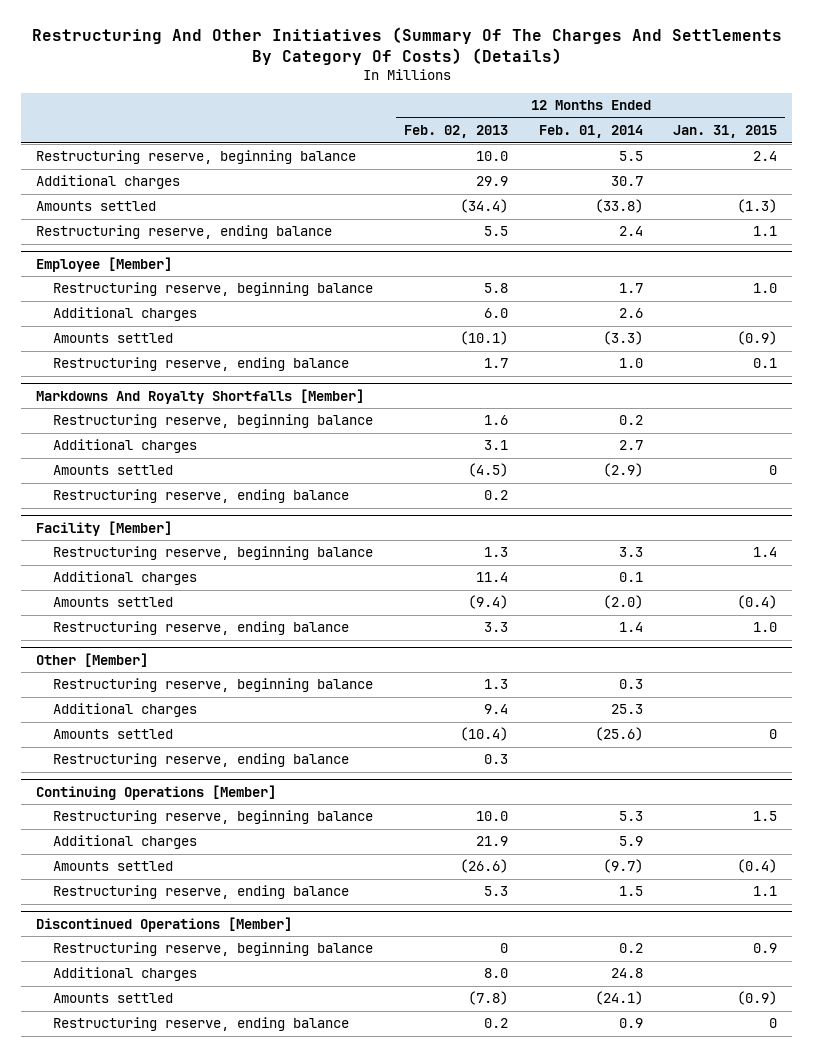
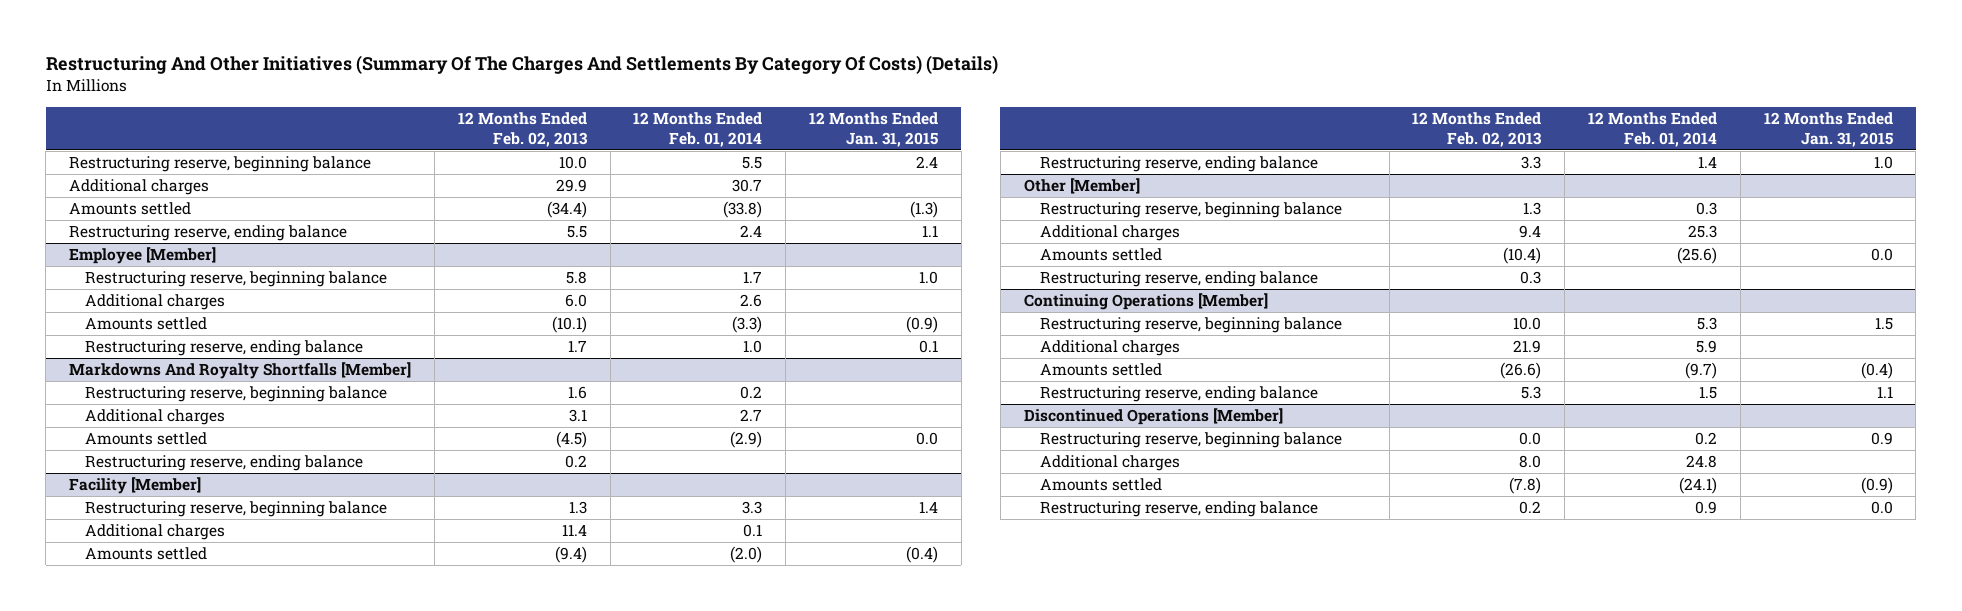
@ Markdowns And Royalty Shortfalls [Member]
- Amounts settled | (4.5) | (2.9) | 0
+ Amounts settled | (4.5) | (2.9) | 0.0
@ Other [Member]
- Amounts settled | (10.4) | (25.6) | 0
+ Amounts settled | (10.4) | (25.6) | 0.0
@ Discontinued Operations [Member]
- Restructuring reserve, beginning balance | 0 | 0.2 | 0.9
+ Restructuring reserve, beginning balance | 0.0 | 0.2 | 0.9
- Restructuring reserve, ending balance | 0.2 | 0.9 | 0
+ Restructuring reserve, ending balance | 0.2 | 0.9 | 0.0

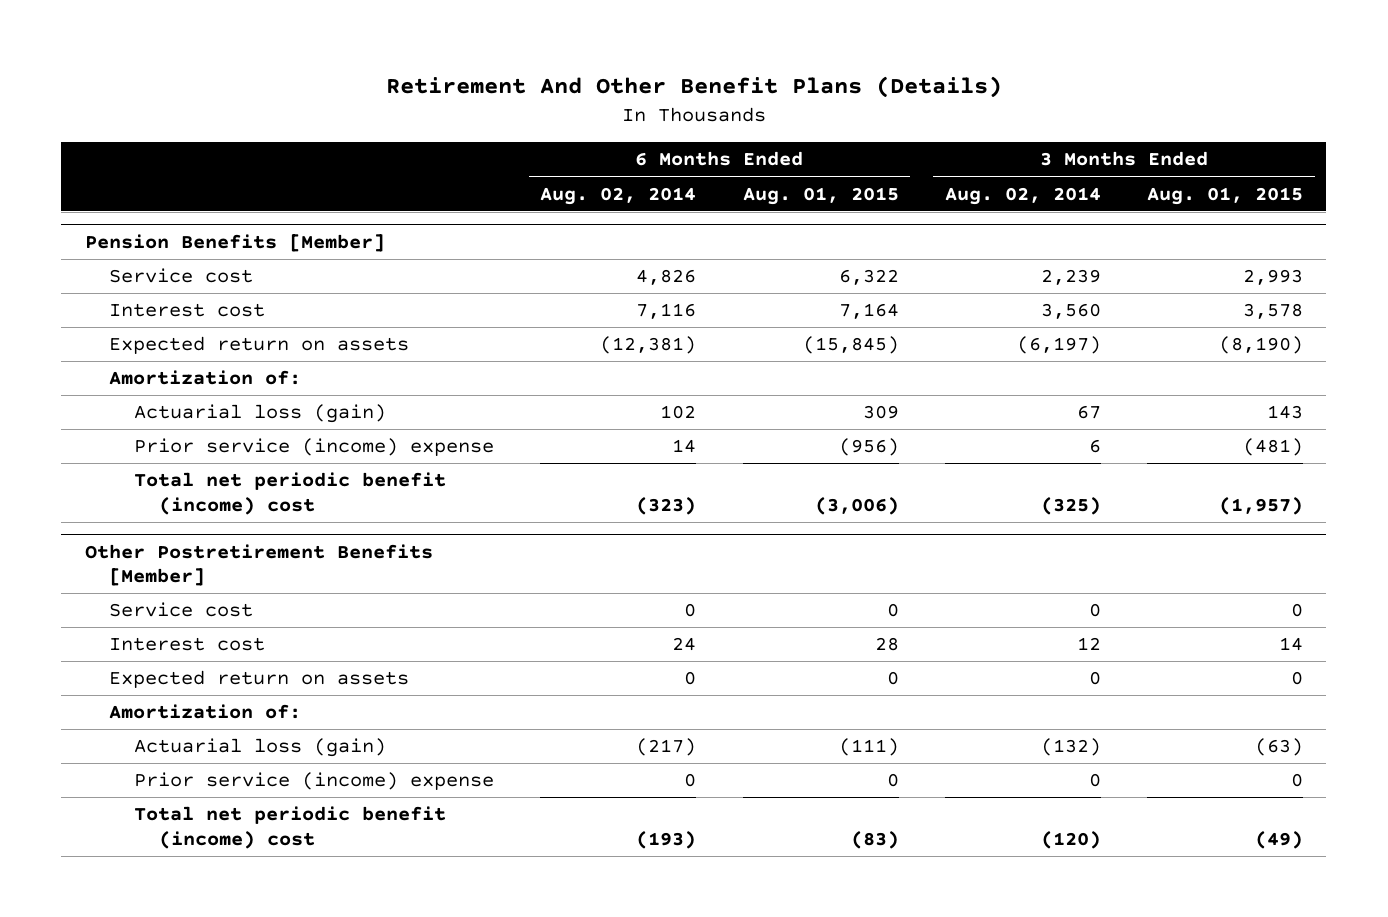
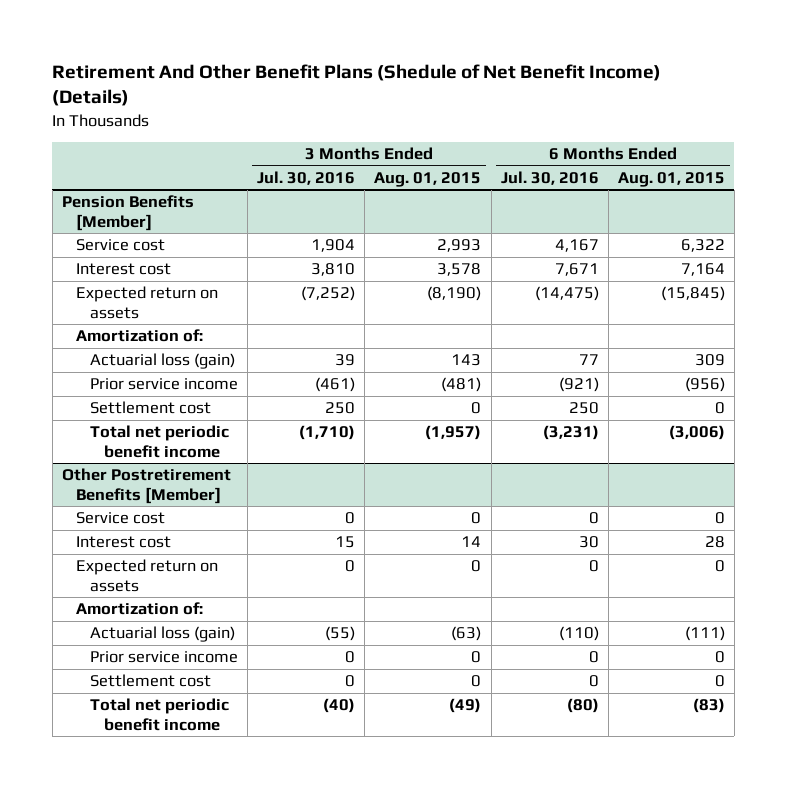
- Retirement And Other Benefit Plans (Details)
+ Retirement And Other Benefit Plans (Shedule of Net Benefit Income) (Details)
- | 6 Months Ended Aug. 02, 2014 | 6 Months Ended Aug. 01, 2015 | 3 Months Ended Aug. 02, 2014 | 3 Months Ended Aug. 01, 2015
+ | 3 Months Ended Jul. 30, 2016 | 3 Months Ended Aug. 01, 2015 | 6 Months Ended Jul. 30, 2016 | 6 Months Ended Aug. 01, 2015
@ Pension Benefits [Member]
- Prior service (income) expense | 14 | (956) | 6 | (481)
- Total net periodic benefit (income) cost | (323) | (3,006) | (325) | (1,957)
+ Prior service income | (461) | (481) | (921) | (956)
+ Settlement cost | 250 | 0 | 250 | 0
+ Total net periodic benefit income | (1,710) | (1,957) | (3,231) | (3,006)
@ Other Postretirement Benefits [Member]
- Prior service (income) expense | 0 | 0 | 0 | 0
- Total net periodic benefit (income) cost | (193) | (83) | (120) | (49)
+ Prior service income | 0 | 0 | 0 | 0
+ Settlement cost | 0 | 0 | 0 | 0
+ Total net periodic benefit income | (40) | (49) | (80) | (83)

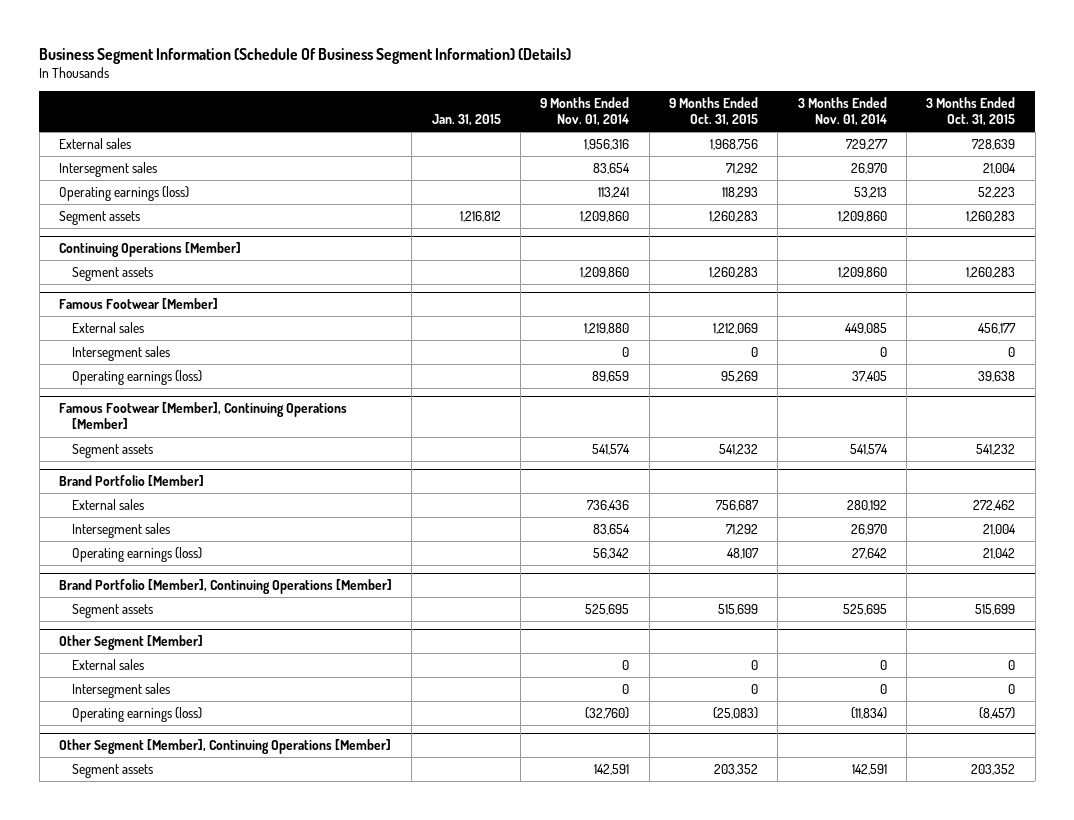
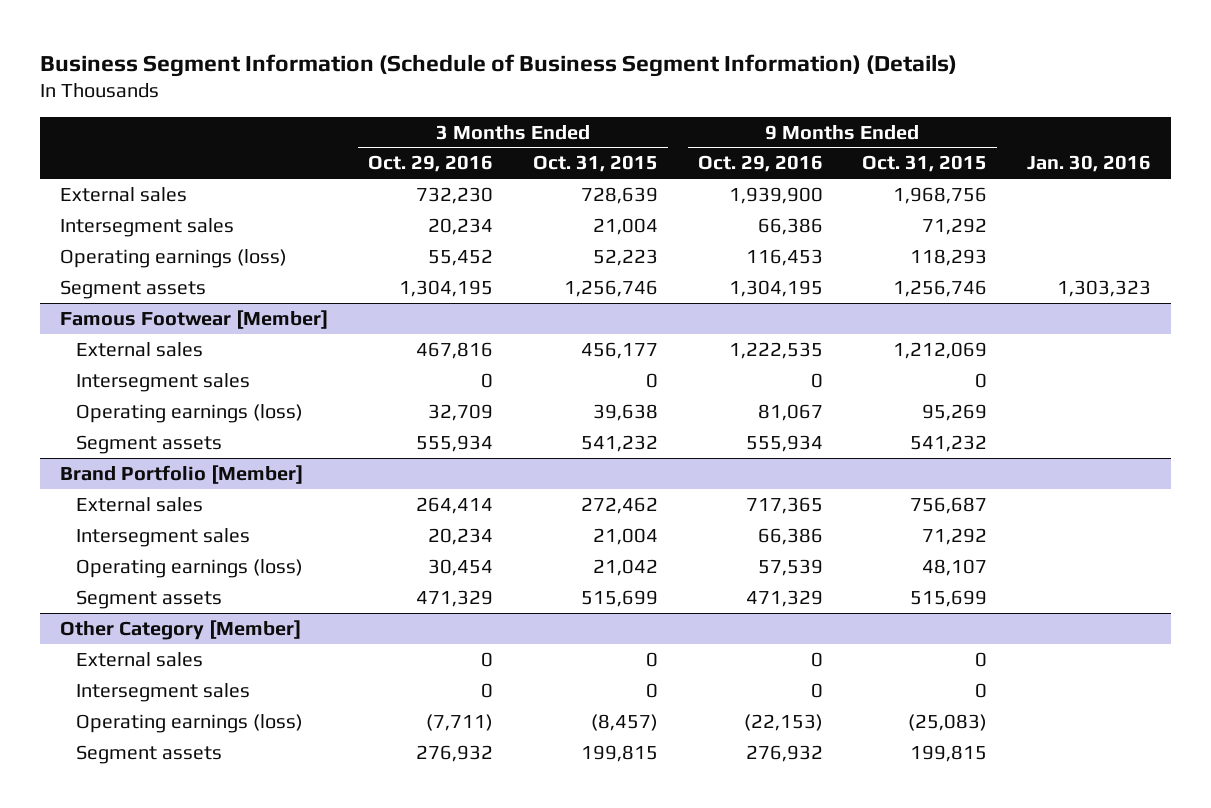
- Business Segment Information (Schedule Of Business Segment Information) (Details)
+ Business Segment Information (Schedule of Business Segment Information) (Details)
- | Jan. 31, 2015 | 9 Months Ended Nov. 01, 2014 | 9 Months Ended Oct. 31, 2015 | 3 Months Ended Nov. 01, 2014 | 3 Months Ended Oct. 31, 2015
+ | 3 Months Ended Oct. 29, 2016 | 3 Months Ended Oct. 31, 2015 | 9 Months Ended Oct. 29, 2016 | 9 Months Ended Oct. 31, 2015 | Jan. 30, 2016
- Segment assets | 1,216,812 | 1,209,860 | 1,260,283 | 1,209,860 | 1,260,283
- Continuing Operations [Member]
- Segment assets | | 1,209,860 | 1,260,283 | 1,209,860 | 1,260,283
+ Segment assets | 1,304,195 | 1,256,746 | 1,304,195 | 1,256,746 | 1,303,323
- Famous Footwear [Member], Continuing Operations [Member]
- Brand Portfolio [Member], Continuing Operations [Member]
- Other Segment [Member]
+ Other Category [Member]
- Other Segment [Member], Continuing Operations [Member]
- Segment assets | | 142,591 | 203,352 | 142,591 | 203,352
+ Segment assets | 276,932 | 199,815 | 276,932 | 199,815 |

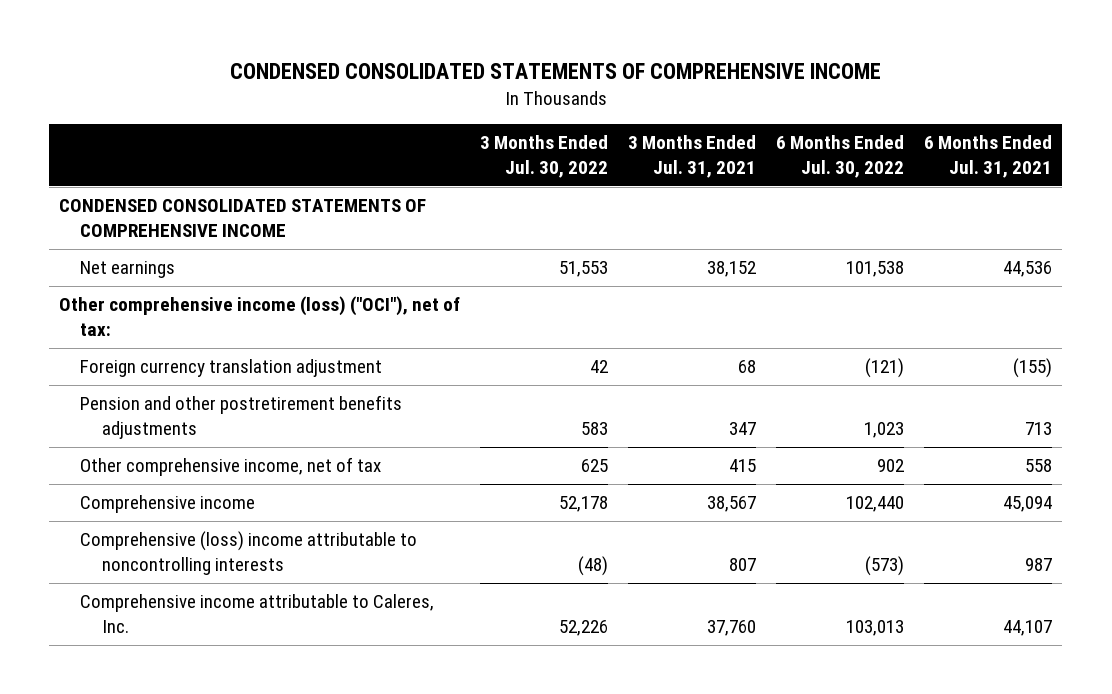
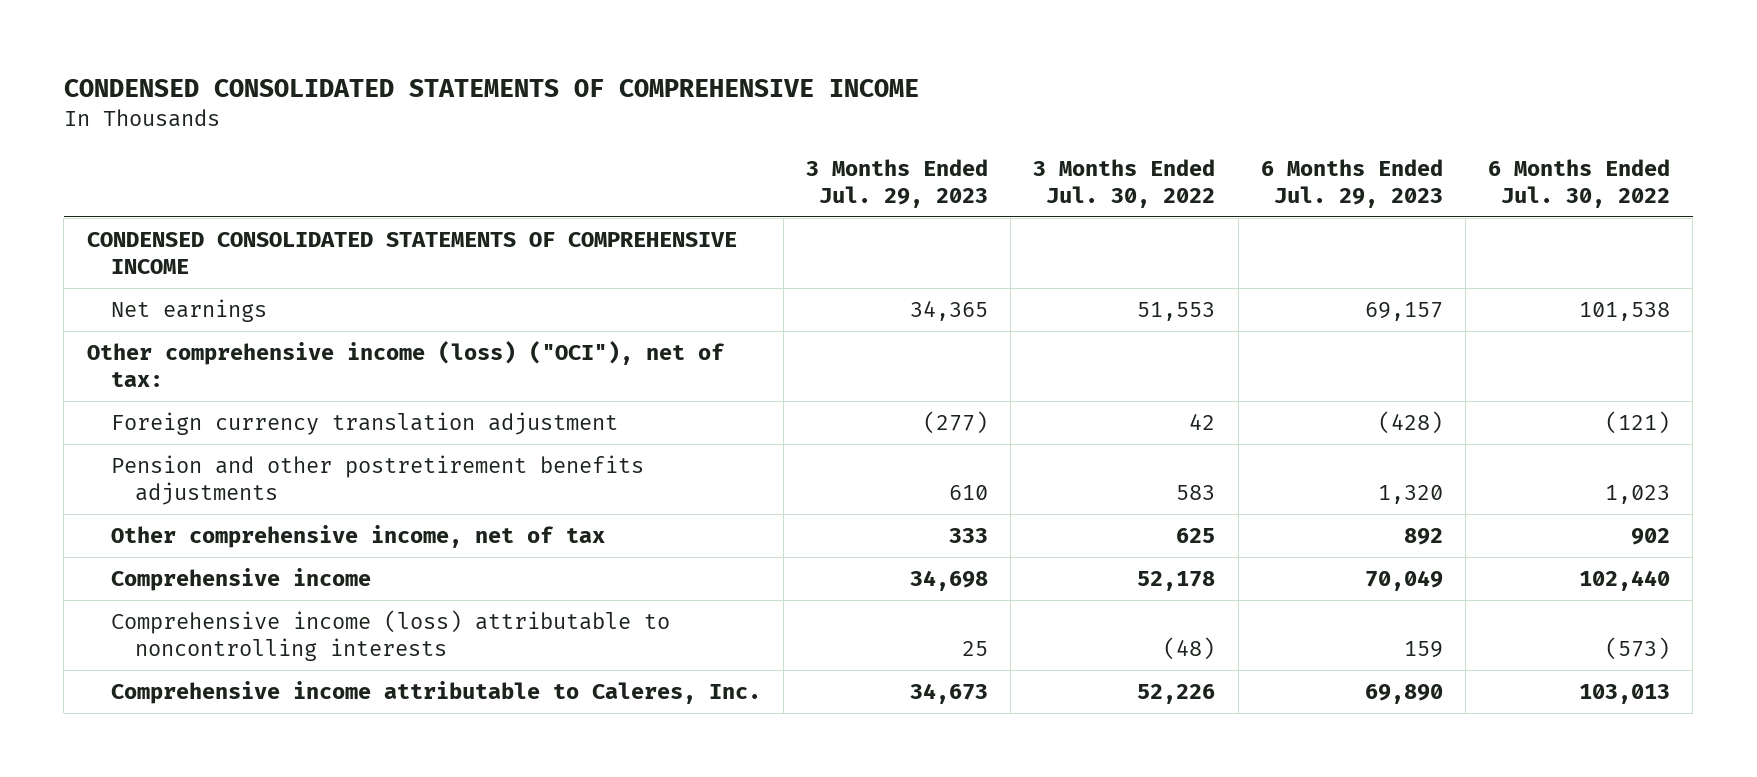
- | 3 Months Ended Jul. 30, 2022 | 3 Months Ended Jul. 31, 2021 | 6 Months Ended Jul. 30, 2022 | 6 Months Ended Jul. 31, 2021
+ | 3 Months Ended Jul. 29, 2023 | 3 Months Ended Jul. 30, 2022 | 6 Months Ended Jul. 29, 2023 | 6 Months Ended Jul. 30, 2022
- Comprehensive (loss) income attributable to noncontrolling interests | (48) | 807 | (573) | 987
+ Comprehensive income (loss) attributable to noncontrolling interests | 25 | (48) | 159 | (573)

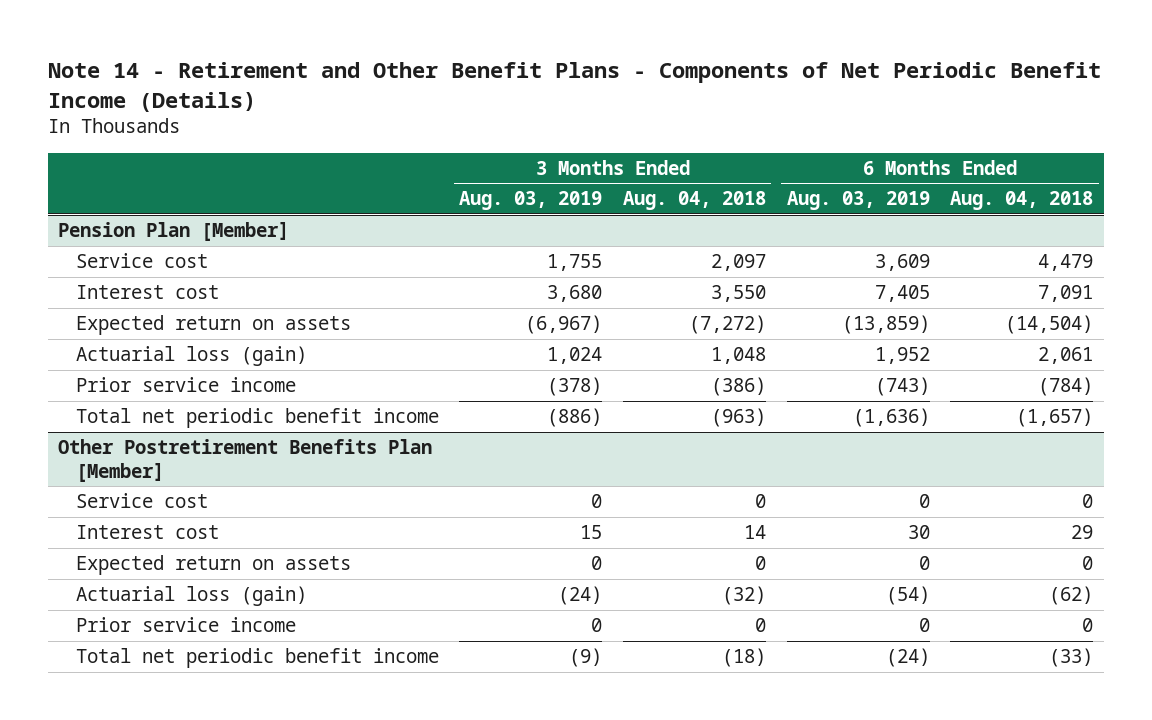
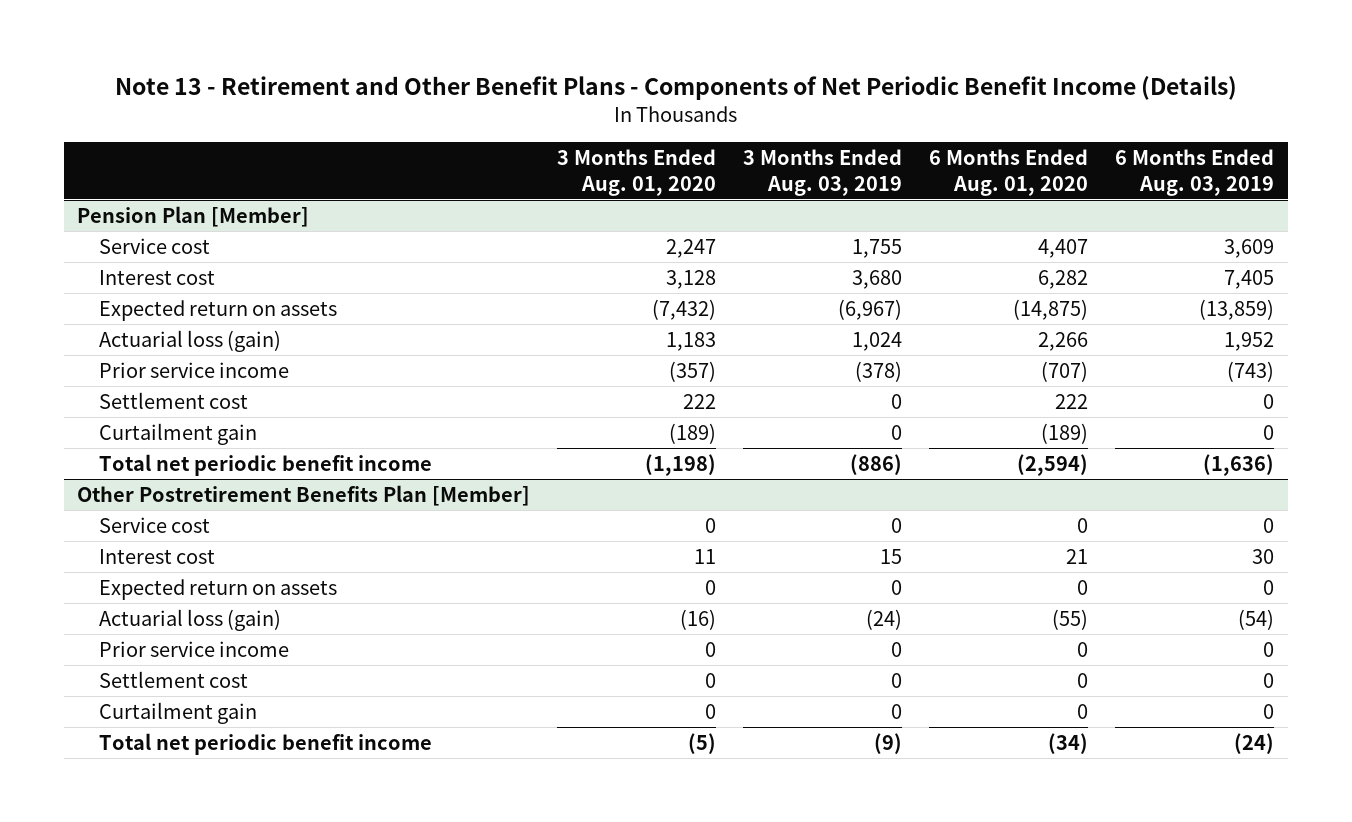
- Note 14 - Retirement and Other Benefit Plans - Components of Net Periodic Benefit Income (Details)
+ Note 13 - Retirement and Other Benefit Plans - Components of Net Periodic Benefit Income (Details)
- | 3 Months Ended Aug. 03, 2019 | 3 Months Ended Aug. 04, 2018 | 6 Months Ended Aug. 03, 2019 | 6 Months Ended Aug. 04, 2018
+ | 3 Months Ended Aug. 01, 2020 | 3 Months Ended Aug. 03, 2019 | 6 Months Ended Aug. 01, 2020 | 6 Months Ended Aug. 03, 2019
@ Pension Plan [Member]
+ Settlement cost | 222 | 0 | 222 | 0
+ Curtailment gain | (189) | 0 | (189) | 0
@ Other Postretirement Benefits Plan [Member]
+ Settlement cost | 0 | 0 | 0 | 0
+ Curtailment gain | 0 | 0 | 0 | 0

